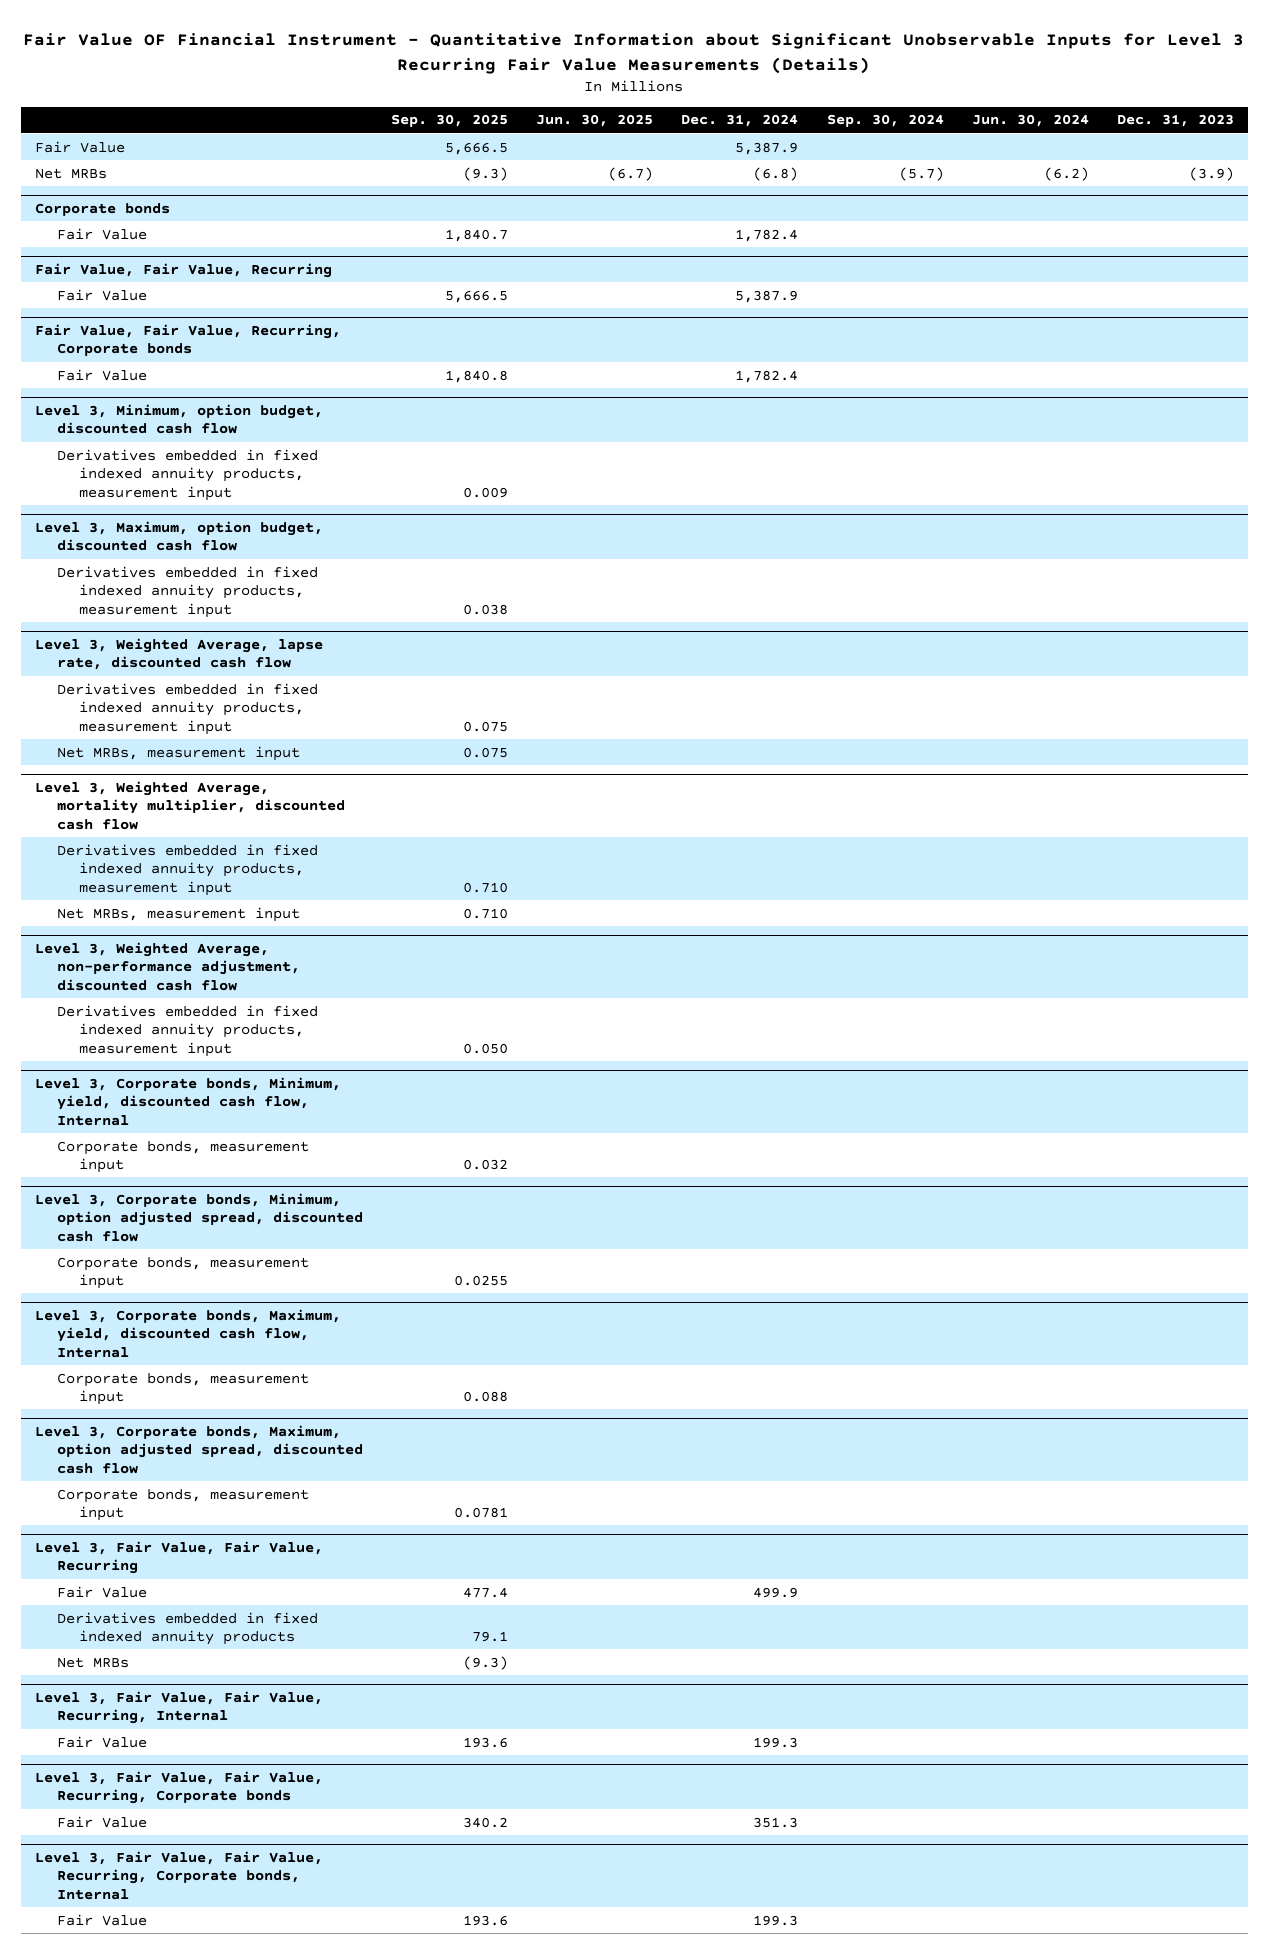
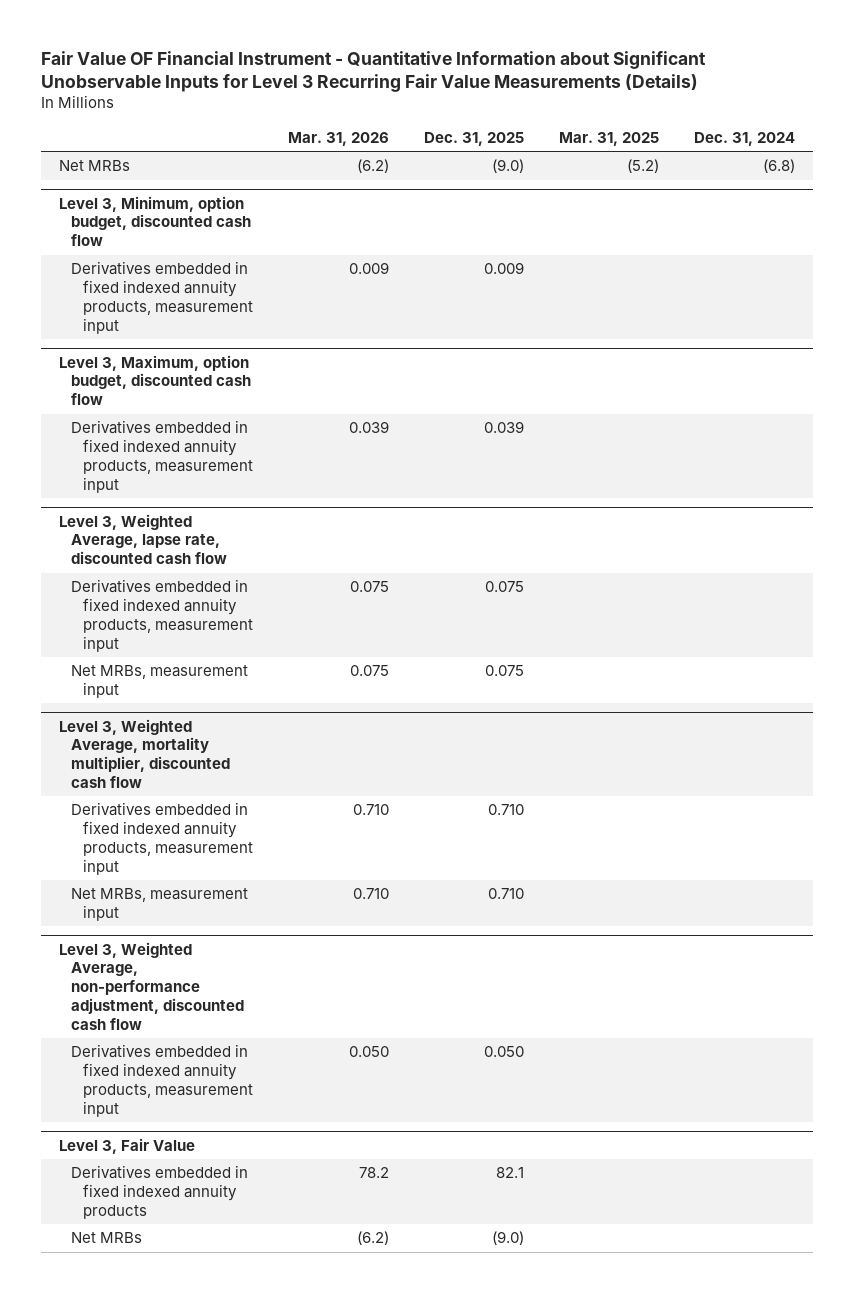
- | Sep. 30, 2025 | Jun. 30, 2025 | Dec. 31, 2024 | Sep. 30, 2024 | Jun. 30, 2024 | Dec. 31, 2023
+ | Mar. 31, 2026 | Dec. 31, 2025 | Mar. 31, 2025 | Dec. 31, 2024
- Fair Value | 5,666.5 | | 5,387.9 | | |
- Corporate bonds
- Fair Value | 1,840.7 | | 1,782.4 | | |
- Fair Value, Fair Value, Recurring
- Fair Value | 5,666.5 | | 5,387.9 | | |
- Fair Value, Fair Value, Recurring, Corporate bonds
- Fair Value | 1,840.8 | | 1,782.4 | | |
- Level 3, Corporate bonds, Minimum, yield, discounted cash flow, Internal
- Corporate bonds, measurement input | 0.032 | | | | |
- Level 3, Corporate bonds, Minimum, option adjusted spread, discounted cash flow
- Corporate bonds, measurement input | 0.0255 | | | | |
- Level 3, Corporate bonds, Maximum, yield, discounted cash flow, Internal
- Corporate bonds, measurement input | 0.088 | | | | |
- Level 3, Corporate bonds, Maximum, option adjusted spread, discounted cash flow
- Corporate bonds, measurement input | 0.0781 | | | | |
- Level 3, Fair Value, Fair Value, Recurring
- Fair Value | 477.4 | | 499.9 | | |
+ Level 3, Fair Value
- Level 3, Fair Value, Fair Value, Recurring, Internal
- Fair Value | 193.6 | | 199.3 | | |
- Level 3, Fair Value, Fair Value, Recurring, Corporate bonds
- Fair Value | 340.2 | | 351.3 | | |
- Level 3, Fair Value, Fair Value, Recurring, Corporate bonds, Internal
- Fair Value | 193.6 | | 199.3 | | |

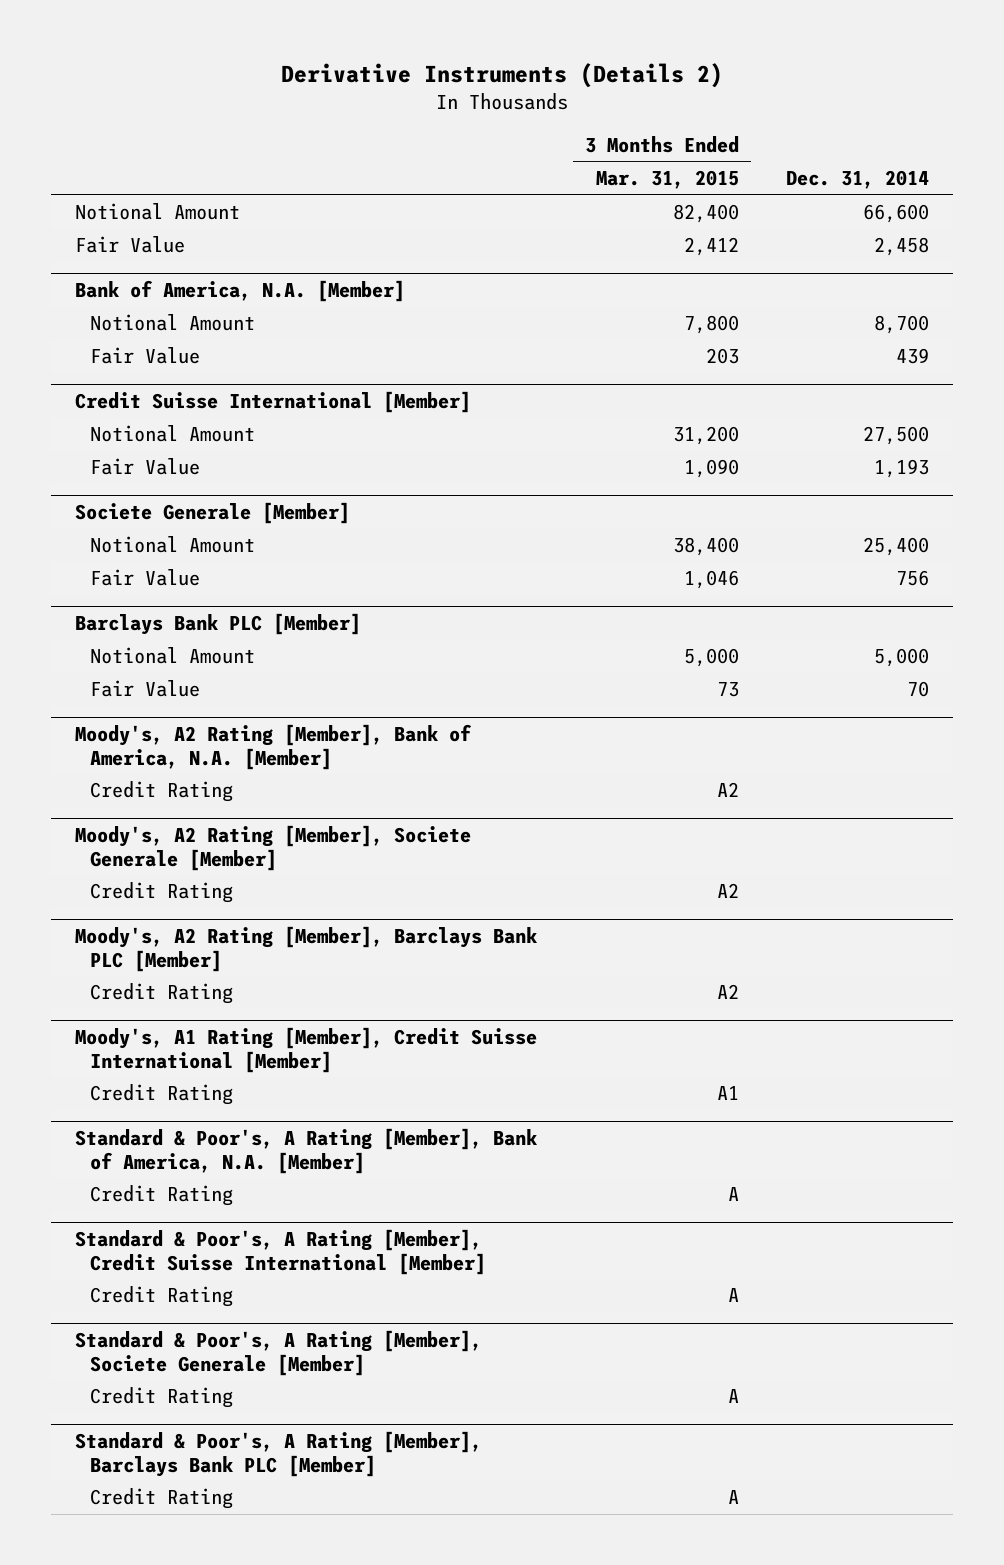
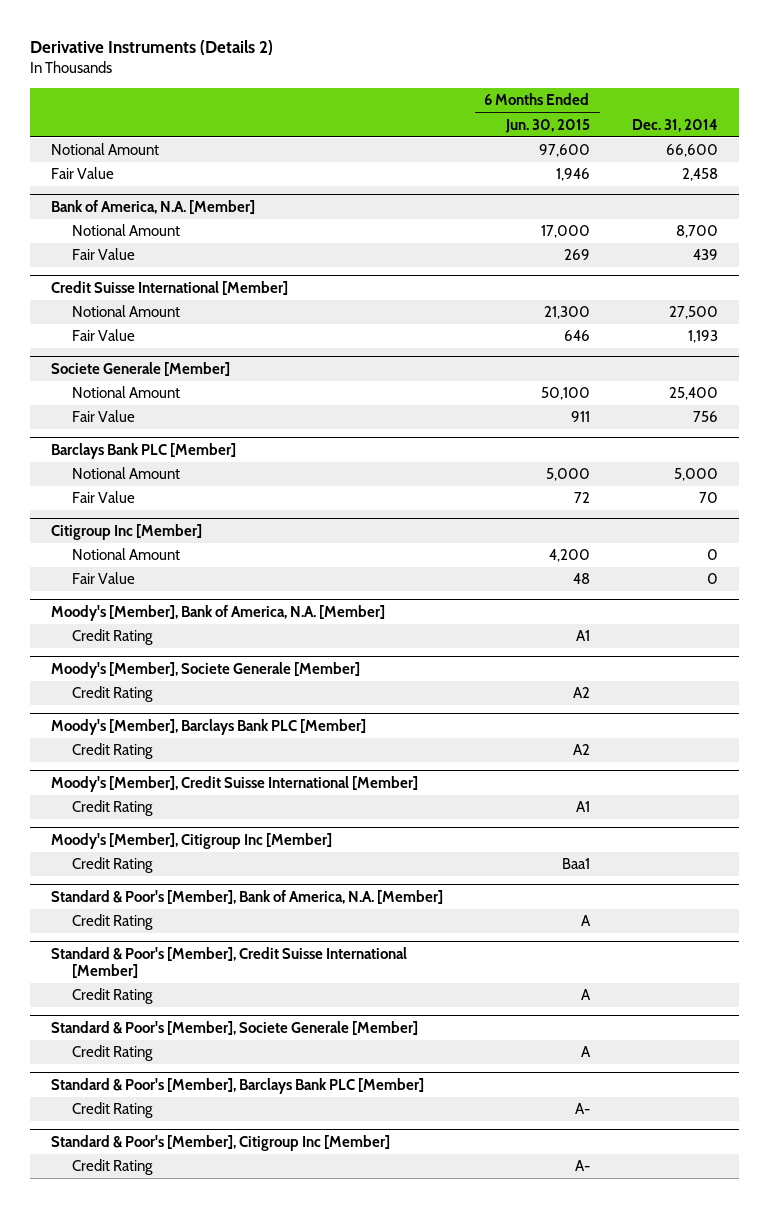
- | 3 Months Ended Mar. 31, 2015 | Dec. 31, 2014
+ | 6 Months Ended Jun. 30, 2015 | Dec. 31, 2014
- Moody's, A2 Rating [Member], Bank of America, N.A. [Member]
+ Citigroup Inc [Member]
+ Notional Amount | 4,200 | 0
+ Fair Value | 48 | 0
+ Moody's [Member], Bank of America, N.A. [Member]
- Moody's, A2 Rating [Member], Societe Generale [Member]
+ Moody's [Member], Societe Generale [Member]
- Moody's, A2 Rating [Member], Barclays Bank PLC [Member]
+ Moody's [Member], Barclays Bank PLC [Member]
- Moody's, A1 Rating [Member], Credit Suisse International [Member]
+ Moody's [Member], Credit Suisse International [Member]
- Standard & Poor's, A Rating [Member], Bank of America, N.A. [Member]
+ Moody's [Member], Citigroup Inc [Member]
+ Credit Rating | Baa1 |
+ Standard & Poor's [Member], Bank of America, N.A. [Member]
- Standard & Poor's, A Rating [Member], Credit Suisse International [Member]
+ Standard & Poor's [Member], Credit Suisse International [Member]
- Standard & Poor's, A Rating [Member], Societe Generale [Member]
+ Standard & Poor's [Member], Societe Generale [Member]
- Standard & Poor's, A Rating [Member], Barclays Bank PLC [Member]
+ Standard & Poor's [Member], Barclays Bank PLC [Member]
+ Standard & Poor's [Member], Citigroup Inc [Member]
+ Credit Rating | A- |

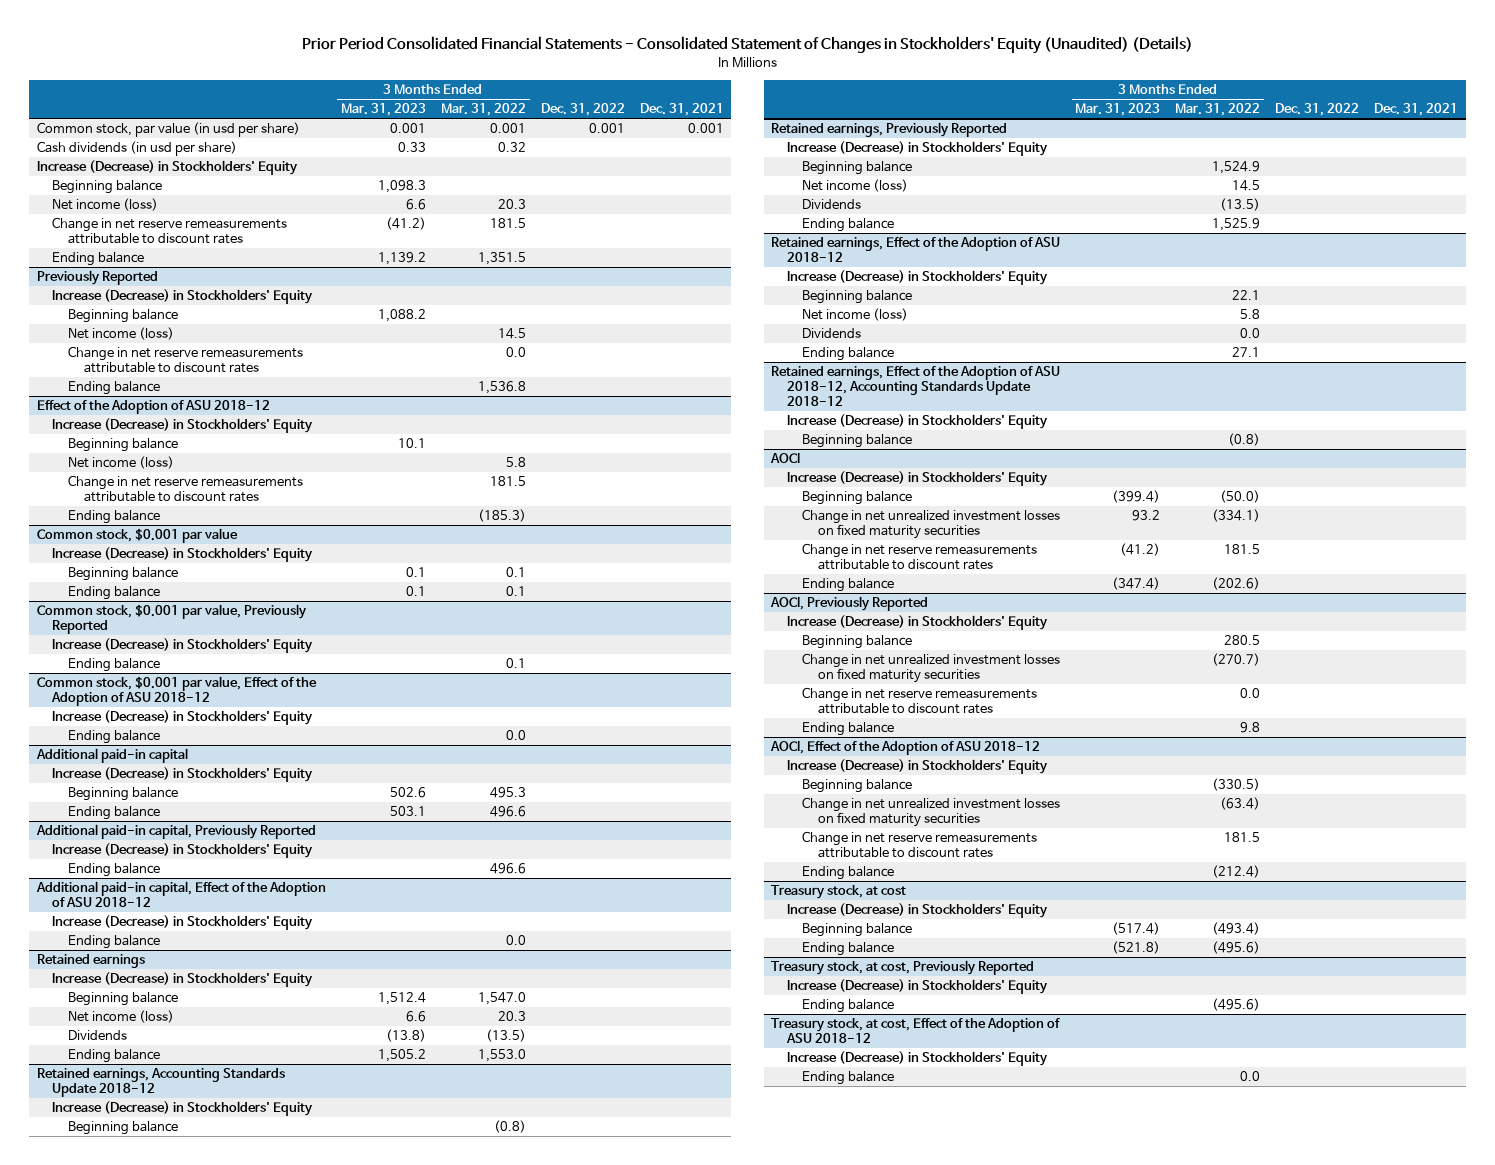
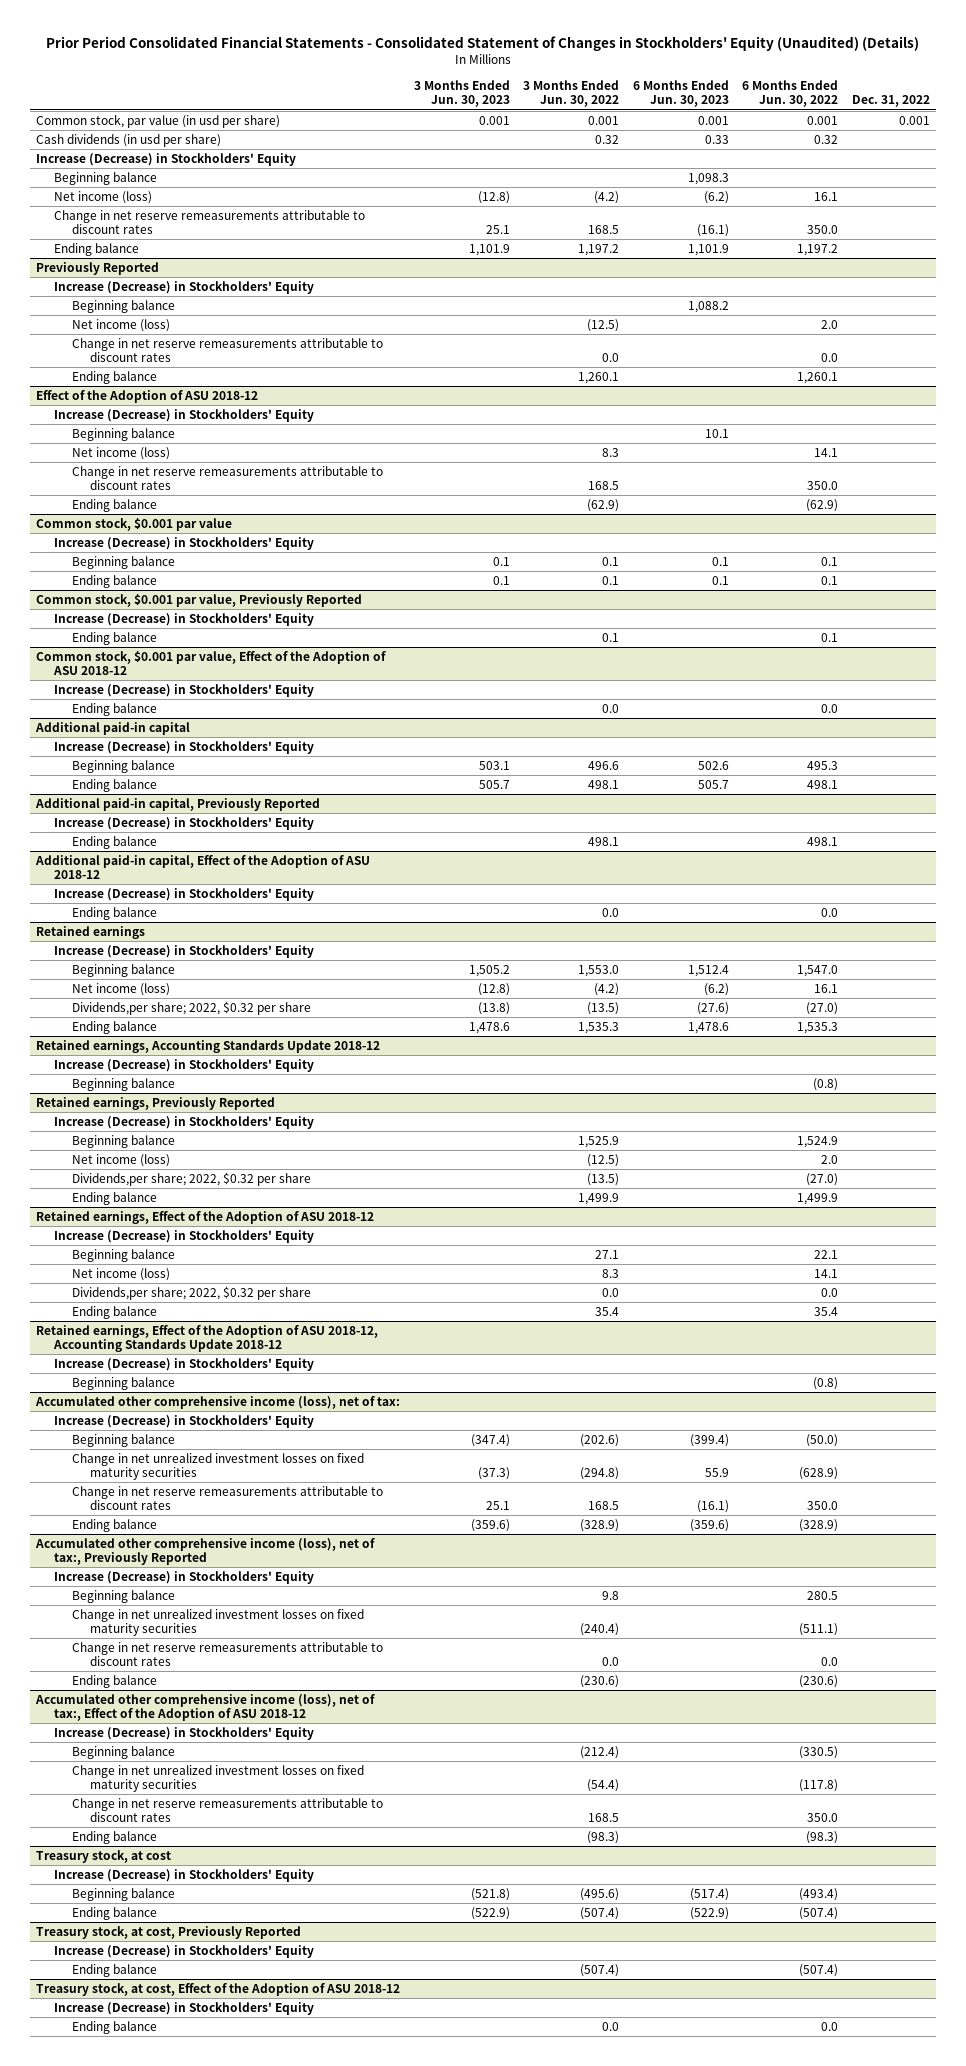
- | 3 Months Ended Mar. 31, 2023 | 3 Months Ended Mar. 31, 2022 | Dec. 31, 2022 | Dec. 31, 2021
+ | 3 Months Ended Jun. 30, 2023 | 3 Months Ended Jun. 30, 2022 | 6 Months Ended Jun. 30, 2023 | 6 Months Ended Jun. 30, 2022 | Dec. 31, 2022
@ Retained earnings
- Dividends | (13.8) | (13.5) | |
+ Dividends,per share; 2022, $0.32 per share | (13.8) | (13.5) | (27.6) | (27.0) |
@ Retained earnings, Previously Reported
- Dividends | | (13.5) | |
+ Dividends,per share; 2022, $0.32 per share | | (13.5) | | (27.0) |
@ Retained earnings, Effect of the Adoption of ASU 2018-12
- Dividends | | 0.0 | |
+ Dividends,per share; 2022, $0.32 per share | | 0.0 | | 0.0 |
- AOCI
+ Accumulated other comprehensive income (loss), net of tax:
- AOCI, Previously Reported
- Increase (Decrease) in Stockholders' Equity
- Beginning balance | | 280.5 | |
- Change in net unrealized investment losses on fixed maturity securities | | (270.7) | |
- Change in net reserve remeasurements attributable to discount rates | | 0.0 | |
- Ending balance | | 9.8 | |
- AOCI, Effect of the Adoption of ASU 2018-12
- Increase (Decrease) in Stockholders' Equity
- Beginning balance | | (330.5) | |
- Change in net unrealized investment losses on fixed maturity securities | | (63.4) | |
- Change in net reserve remeasurements attributable to discount rates | | 181.5 | |
- Ending balance | | (212.4) | |
+ Accumulated other comprehensive income (loss), net of tax:, Previously Reported
+ Increase (Decrease) in Stockholders' Equity
+ Beginning balance | | 9.8 | | 280.5 |
+ Change in net unrealized investment losses on fixed maturity securities | | (240.4) | | (511.1) |
+ Change in net reserve remeasurements attributable to discount rates | | 0.0 | | 0.0 |
+ Ending balance | | (230.6) | | (230.6) |
+ Accumulated other comprehensive income (loss), net of tax:, Effect of the Adoption of ASU 2018-12
+ Increase (Decrease) in Stockholders' Equity
+ Beginning balance | | (212.4) | | (330.5) |
+ Change in net unrealized investment losses on fixed maturity securities | | (54.4) | | (117.8) |
+ Change in net reserve remeasurements attributable to discount rates | | 168.5 | | 350.0 |
+ Ending balance | | (98.3) | | (98.3) |

